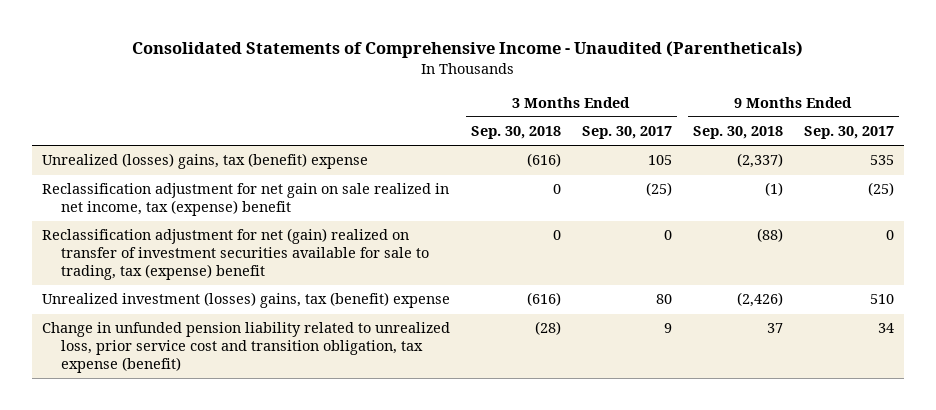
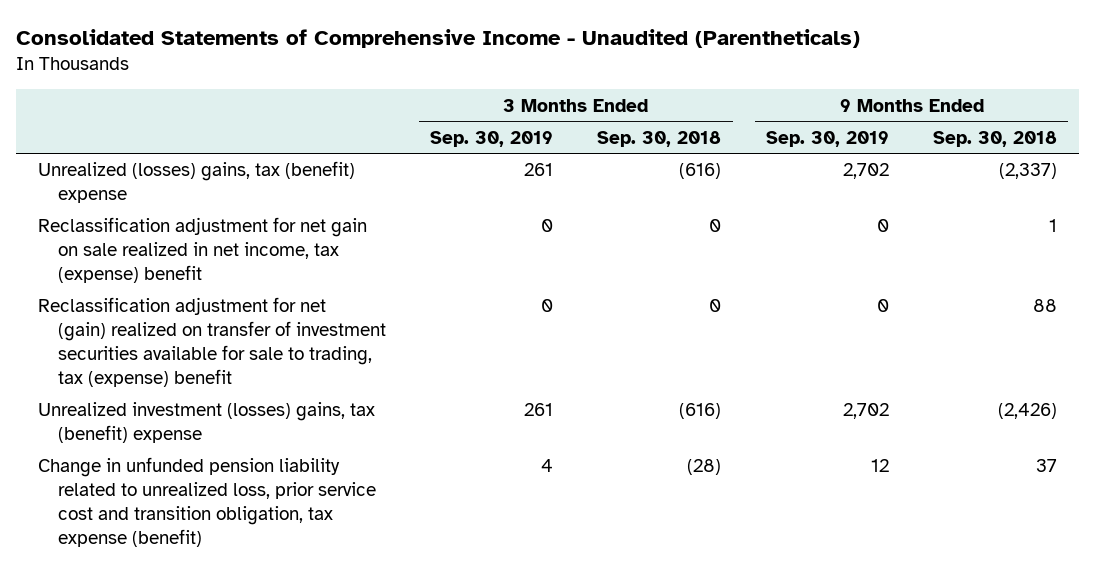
- | 3 Months Ended Sep. 30, 2018 | 3 Months Ended Sep. 30, 2017 | 9 Months Ended Sep. 30, 2018 | 9 Months Ended Sep. 30, 2017
+ | 3 Months Ended Sep. 30, 2019 | 3 Months Ended Sep. 30, 2018 | 9 Months Ended Sep. 30, 2019 | 9 Months Ended Sep. 30, 2018
- Reclassification adjustment for net gain on sale realized in net income, tax (expense) benefit | 0 | (25) | (1) | (25)
- Reclassification adjustment for net (gain) realized on transfer of investment securities available for sale to trading, tax (expense) benefit | 0 | 0 | (88) | 0
+ Reclassification adjustment for net gain on sale realized in net income, tax (expense) benefit | 0 | 0 | 0 | 1
+ Reclassification adjustment for net (gain) realized on transfer of investment securities available for sale to trading, tax (expense) benefit | 0 | 0 | 0 | 88

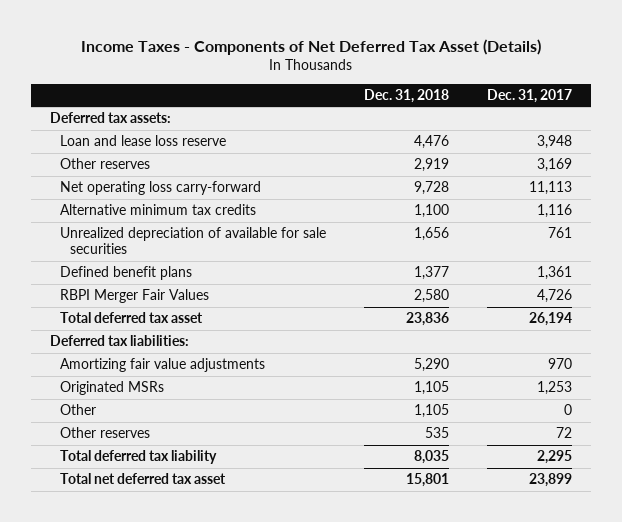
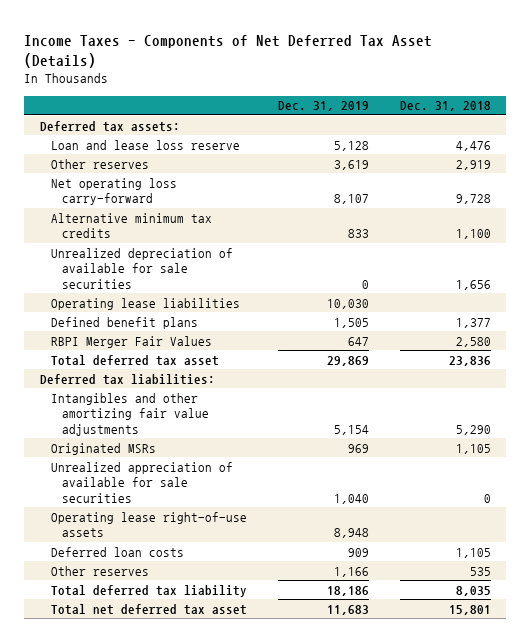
- | Dec. 31, 2018 | Dec. 31, 2017
+ | Dec. 31, 2019 | Dec. 31, 2018
+ Operating lease liabilities | 10,030 |
- Amortizing fair value adjustments | 5,290 | 970
+ Intangibles and other amortizing fair value adjustments | 5,154 | 5,290
- Other | 1,105 | 0
+ Unrealized appreciation of available for sale securities | 1,040 | 0
+ Operating lease right-of-use assets | 8,948 |
+ Deferred loan costs | 909 | 1,105

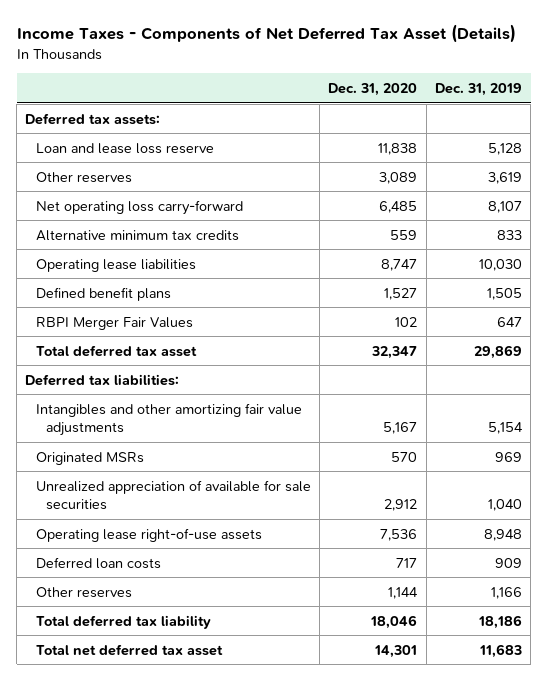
- | Dec. 31, 2019 | Dec. 31, 2018
+ | Dec. 31, 2020 | Dec. 31, 2019
- Unrealized depreciation of available for sale securities | 0 | 1,656

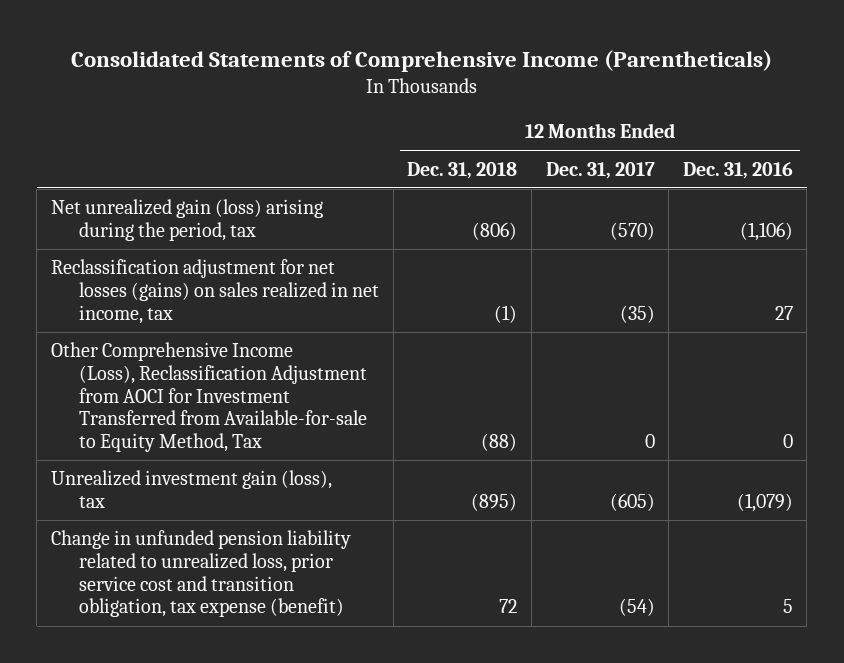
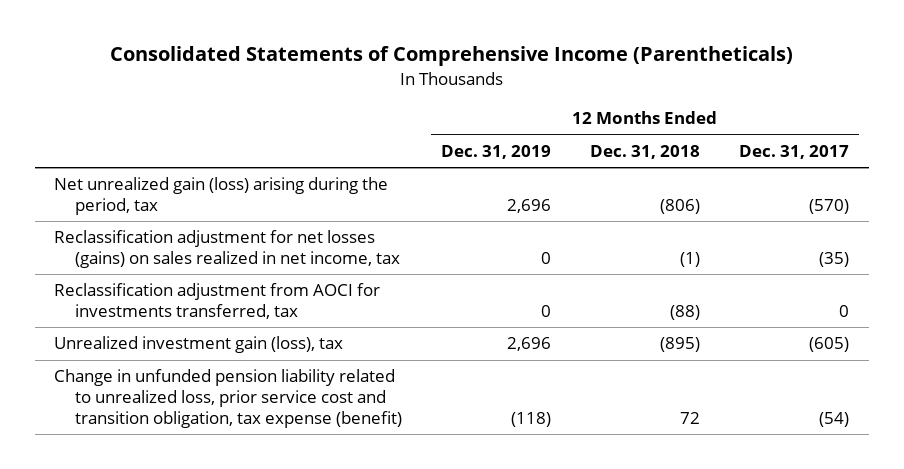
- | 12 Months Ended Dec. 31, 2018 | 12 Months Ended Dec. 31, 2017 | 12 Months Ended Dec. 31, 2016
+ | 12 Months Ended Dec. 31, 2019 | 12 Months Ended Dec. 31, 2018 | 12 Months Ended Dec. 31, 2017
- Other Comprehensive Income (Loss), Reclassification Adjustment from AOCI for Investment Transferred from Available-for-sale to Equity Method, Tax | (88) | 0 | 0
+ Reclassification adjustment from AOCI for investments transferred, tax | 0 | (88) | 0

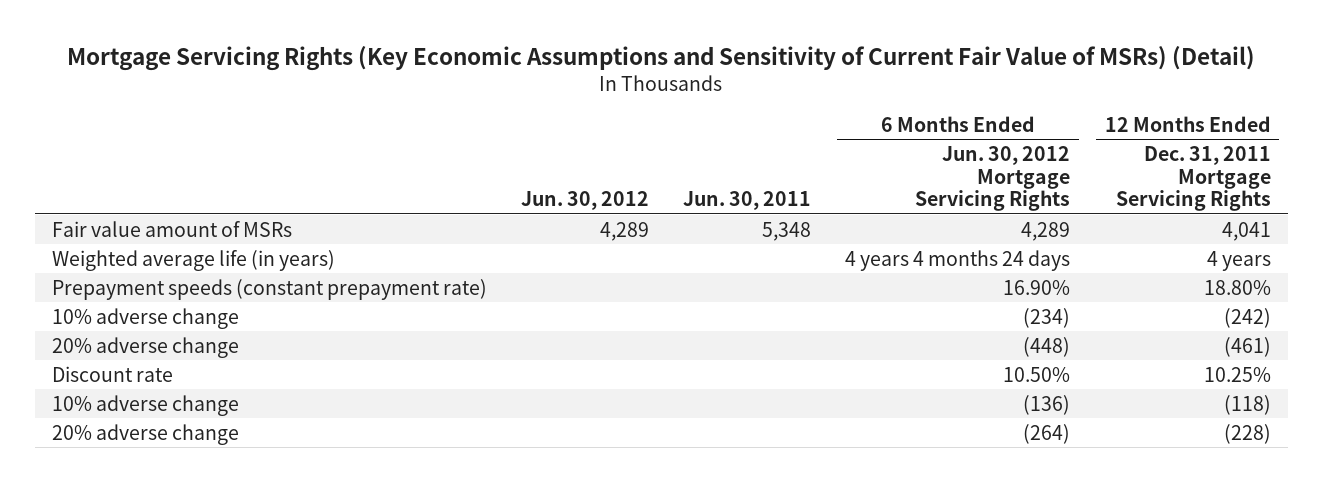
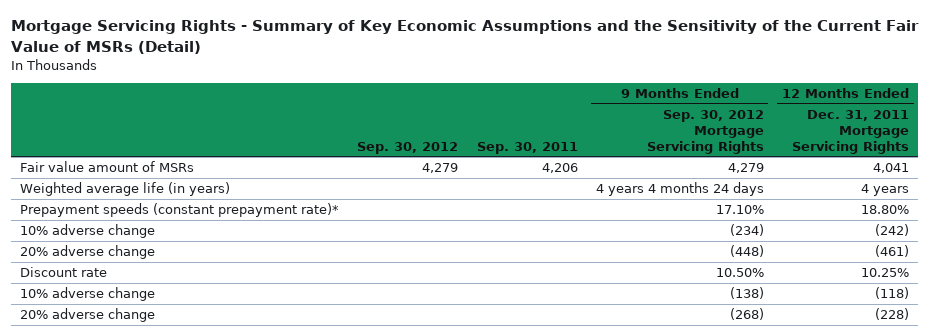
- Mortgage Servicing Rights (Key Economic Assumptions and Sensitivity of Current Fair Value of MSRs) (Detail)
+ Mortgage Servicing Rights - Summary of Key Economic Assumptions and the Sensitivity of the Current Fair Value of MSRs (Detail)
- | Jun. 30, 2012 | Jun. 30, 2011 | 6 Months Ended Jun. 30, 2012 Mortgage Servicing Rights | 12 Months Ended Dec. 31, 2011 Mortgage Servicing Rights
+ | Sep. 30, 2012 | Sep. 30, 2011 | 9 Months Ended Sep. 30, 2012 Mortgage Servicing Rights | 12 Months Ended Dec. 31, 2011 Mortgage Servicing Rights
- Prepayment speeds (constant prepayment rate) | | | 16.90% | 18.80%
+ Prepayment speeds (constant prepayment rate)* | | | 17.10% | 18.80%

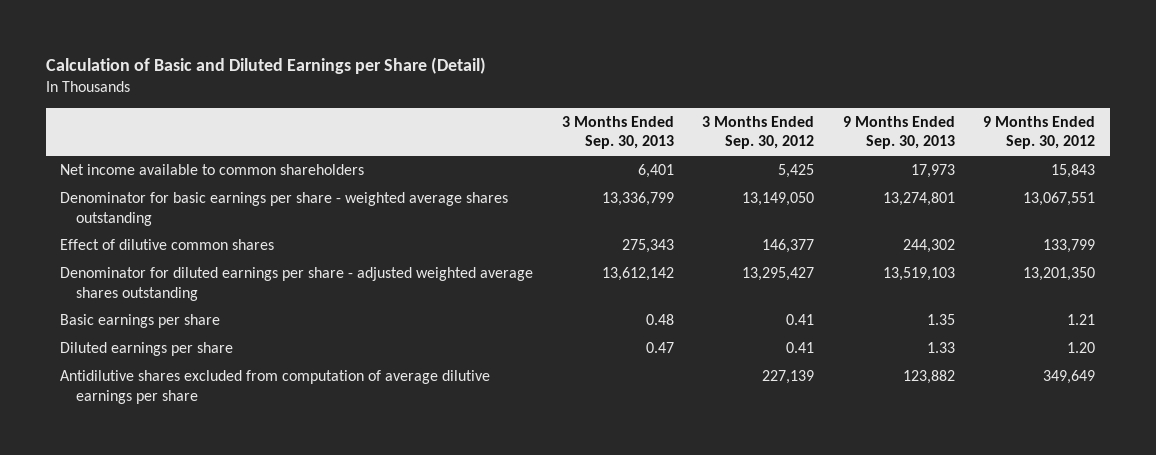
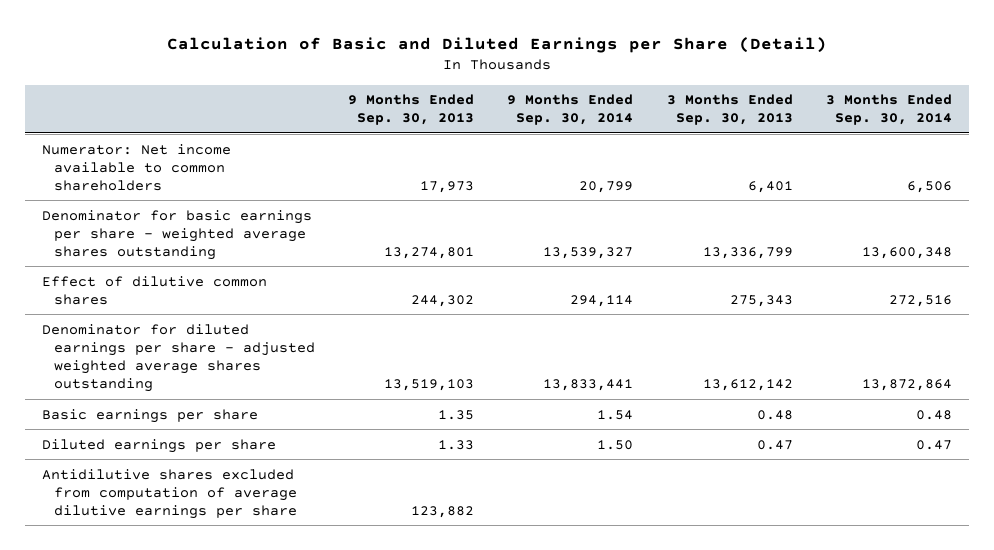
- | 3 Months Ended Sep. 30, 2013 | 3 Months Ended Sep. 30, 2012 | 9 Months Ended Sep. 30, 2013 | 9 Months Ended Sep. 30, 2012
+ | 9 Months Ended Sep. 30, 2013 | 9 Months Ended Sep. 30, 2014 | 3 Months Ended Sep. 30, 2013 | 3 Months Ended Sep. 30, 2014
- Net income available to common shareholders | 6,401 | 5,425 | 17,973 | 15,843
+ Numerator: Net income available to common shareholders | 17,973 | 20,799 | 6,401 | 6,506

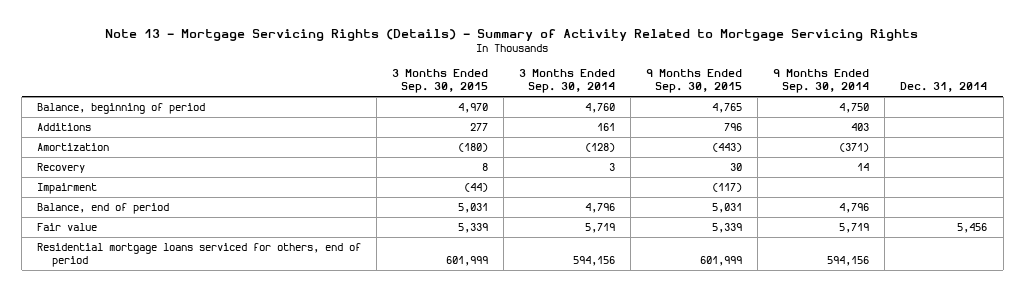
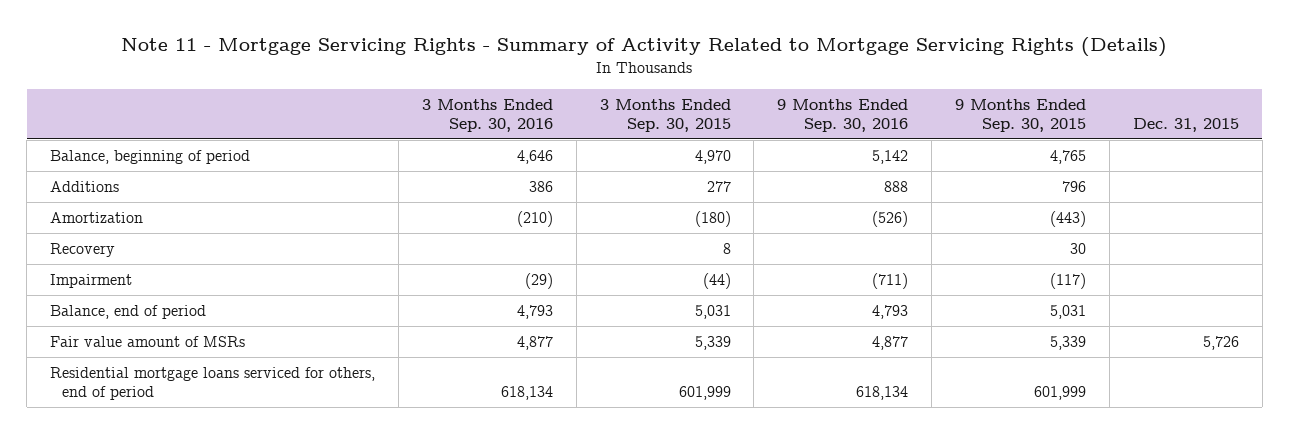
- Note 13 - Mortgage Servicing Rights (Details) - Summary of Activity Related to Mortgage Servicing Rights
+ Note 11 - Mortgage Servicing Rights - Summary of Activity Related to Mortgage Servicing Rights (Details)
- | 3 Months Ended Sep. 30, 2015 | 3 Months Ended Sep. 30, 2014 | 9 Months Ended Sep. 30, 2015 | 9 Months Ended Sep. 30, 2014 | Dec. 31, 2014
+ | 3 Months Ended Sep. 30, 2016 | 3 Months Ended Sep. 30, 2015 | 9 Months Ended Sep. 30, 2016 | 9 Months Ended Sep. 30, 2015 | Dec. 31, 2015
- Fair value | 5,339 | 5,719 | 5,339 | 5,719 | 5,456
+ Fair value amount of MSRs | 4,877 | 5,339 | 4,877 | 5,339 | 5,726

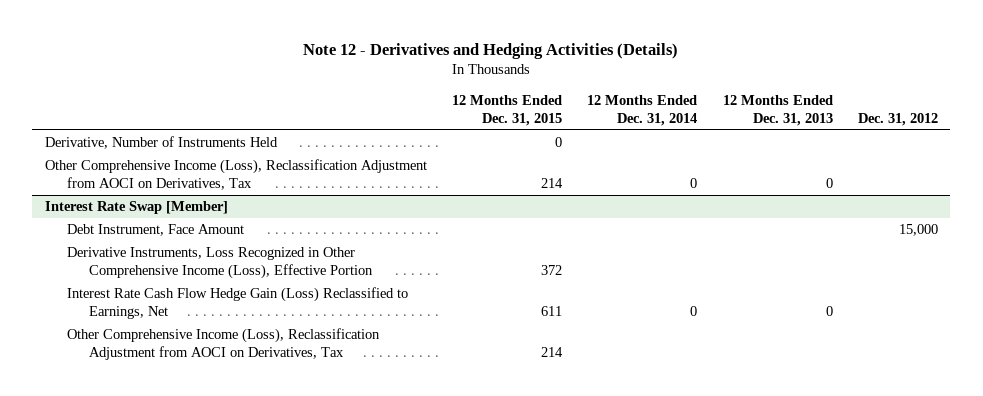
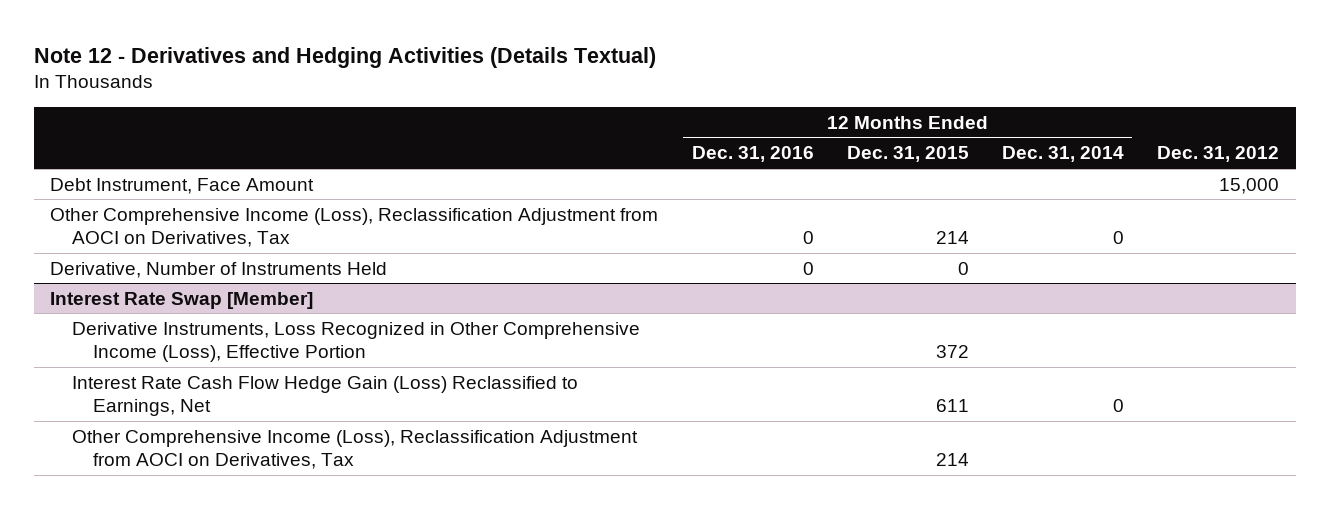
- Note 12 - Derivatives and Hedging Activities (Details)
+ Note 12 - Derivatives and Hedging Activities (Details Textual)
- | 12 Months Ended Dec. 31, 2015 | 12 Months Ended Dec. 31, 2014 | 12 Months Ended Dec. 31, 2013 | Dec. 31, 2012
+ | 12 Months Ended Dec. 31, 2016 | 12 Months Ended Dec. 31, 2015 | 12 Months Ended Dec. 31, 2014 | Dec. 31, 2012
+ Debt Instrument, Face Amount | | | | 15,000
moved down: Derivative, Number of Instruments Held | 0 | 0 | |
@ Interest Rate Swap [Member]
- Debt Instrument, Face Amount | | | | 15,000

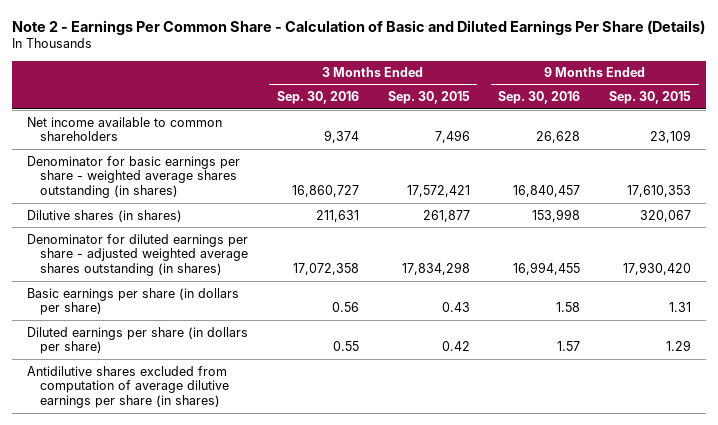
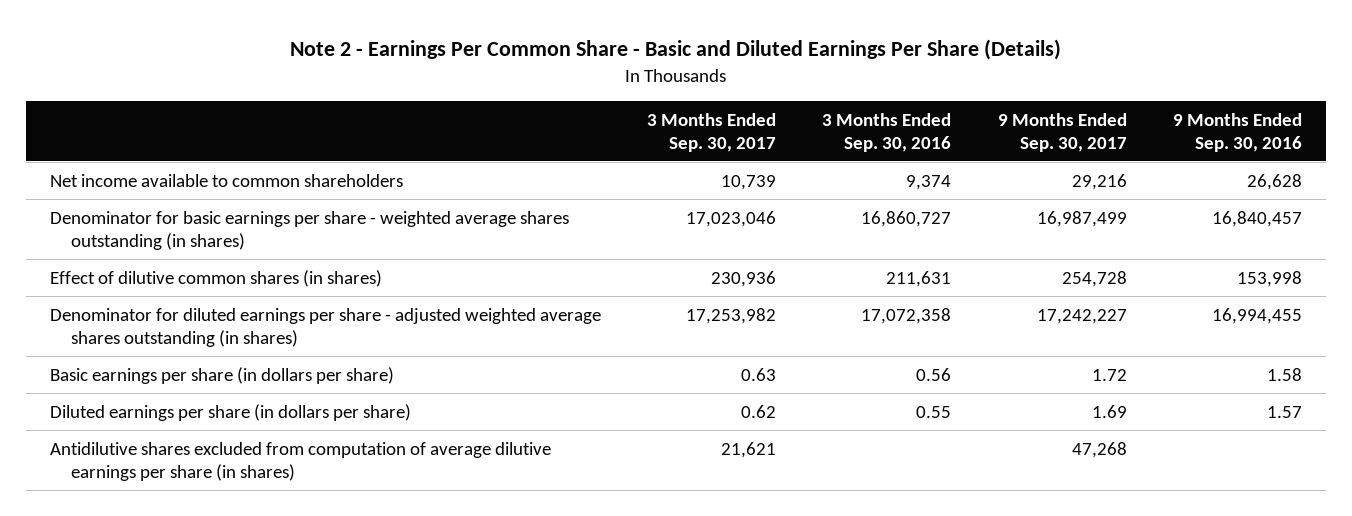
- Note 2 - Earnings Per Common Share - Calculation of Basic and Diluted Earnings Per Share (Details)
+ Note 2 - Earnings Per Common Share - Basic and Diluted Earnings Per Share (Details)
- | 3 Months Ended Sep. 30, 2016 | 3 Months Ended Sep. 30, 2015 | 9 Months Ended Sep. 30, 2016 | 9 Months Ended Sep. 30, 2015
+ | 3 Months Ended Sep. 30, 2017 | 3 Months Ended Sep. 30, 2016 | 9 Months Ended Sep. 30, 2017 | 9 Months Ended Sep. 30, 2016
- Dilutive shares (in shares) | 211,631 | 261,877 | 153,998 | 320,067
+ Effect of dilutive common shares (in shares) | 230,936 | 211,631 | 254,728 | 153,998

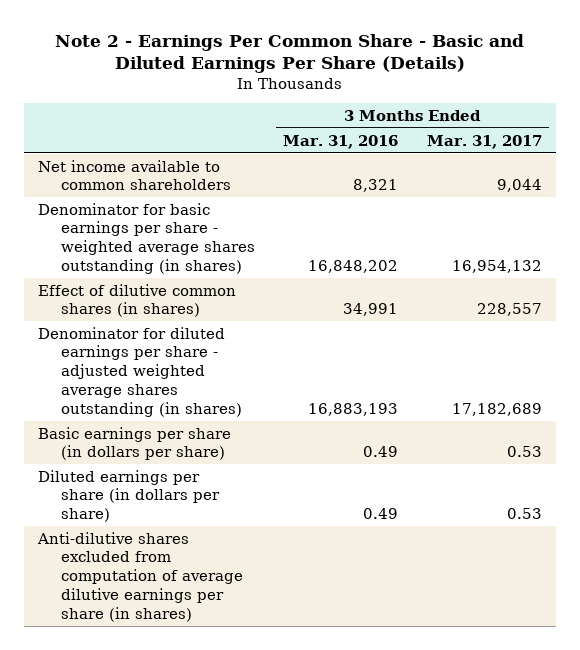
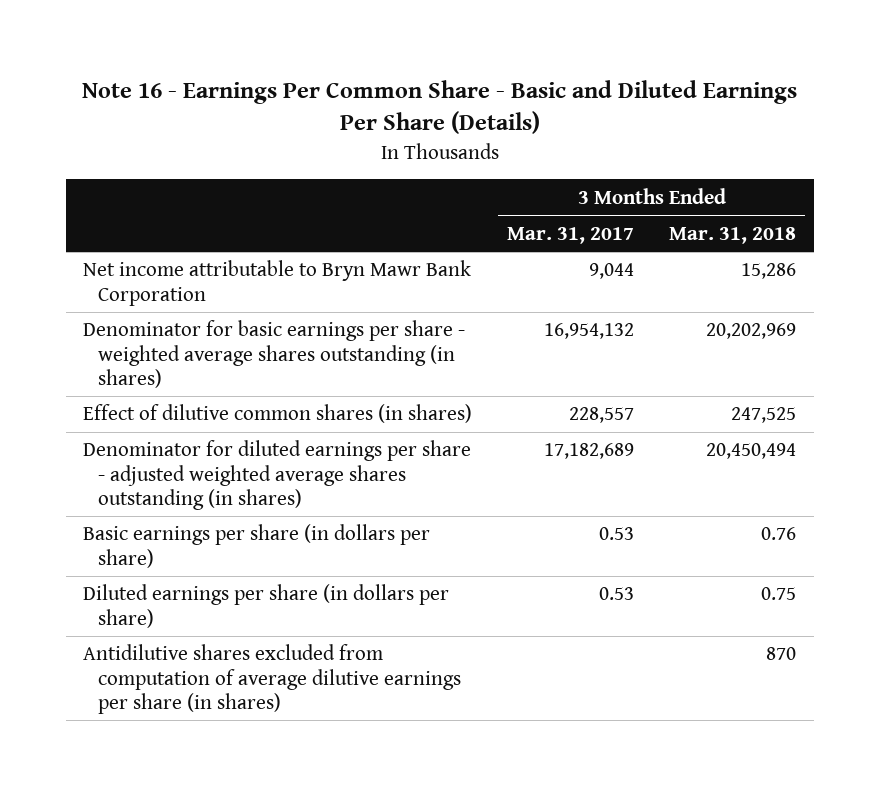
- Note 2 - Earnings Per Common Share - Basic and Diluted Earnings Per Share (Details)
+ Note 16 - Earnings Per Common Share - Basic and Diluted Earnings Per Share (Details)
- | 3 Months Ended Mar. 31, 2016 | 3 Months Ended Mar. 31, 2017
+ | 3 Months Ended Mar. 31, 2017 | 3 Months Ended Mar. 31, 2018
- Net income available to common shareholders | 8,321 | 9,044
+ Net income attributable to Bryn Mawr Bank Corporation | 9,044 | 15,286
- Anti-dilutive shares excluded from computation of average dilutive earnings per share (in shares)
+ Antidilutive shares excluded from computation of average dilutive earnings per share (in shares) | | 870

